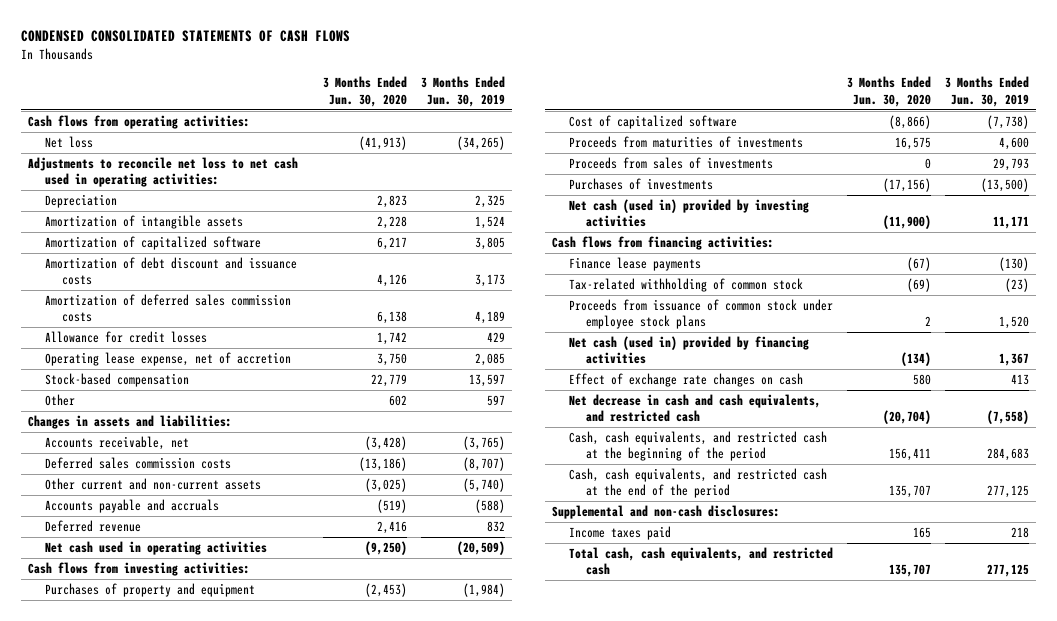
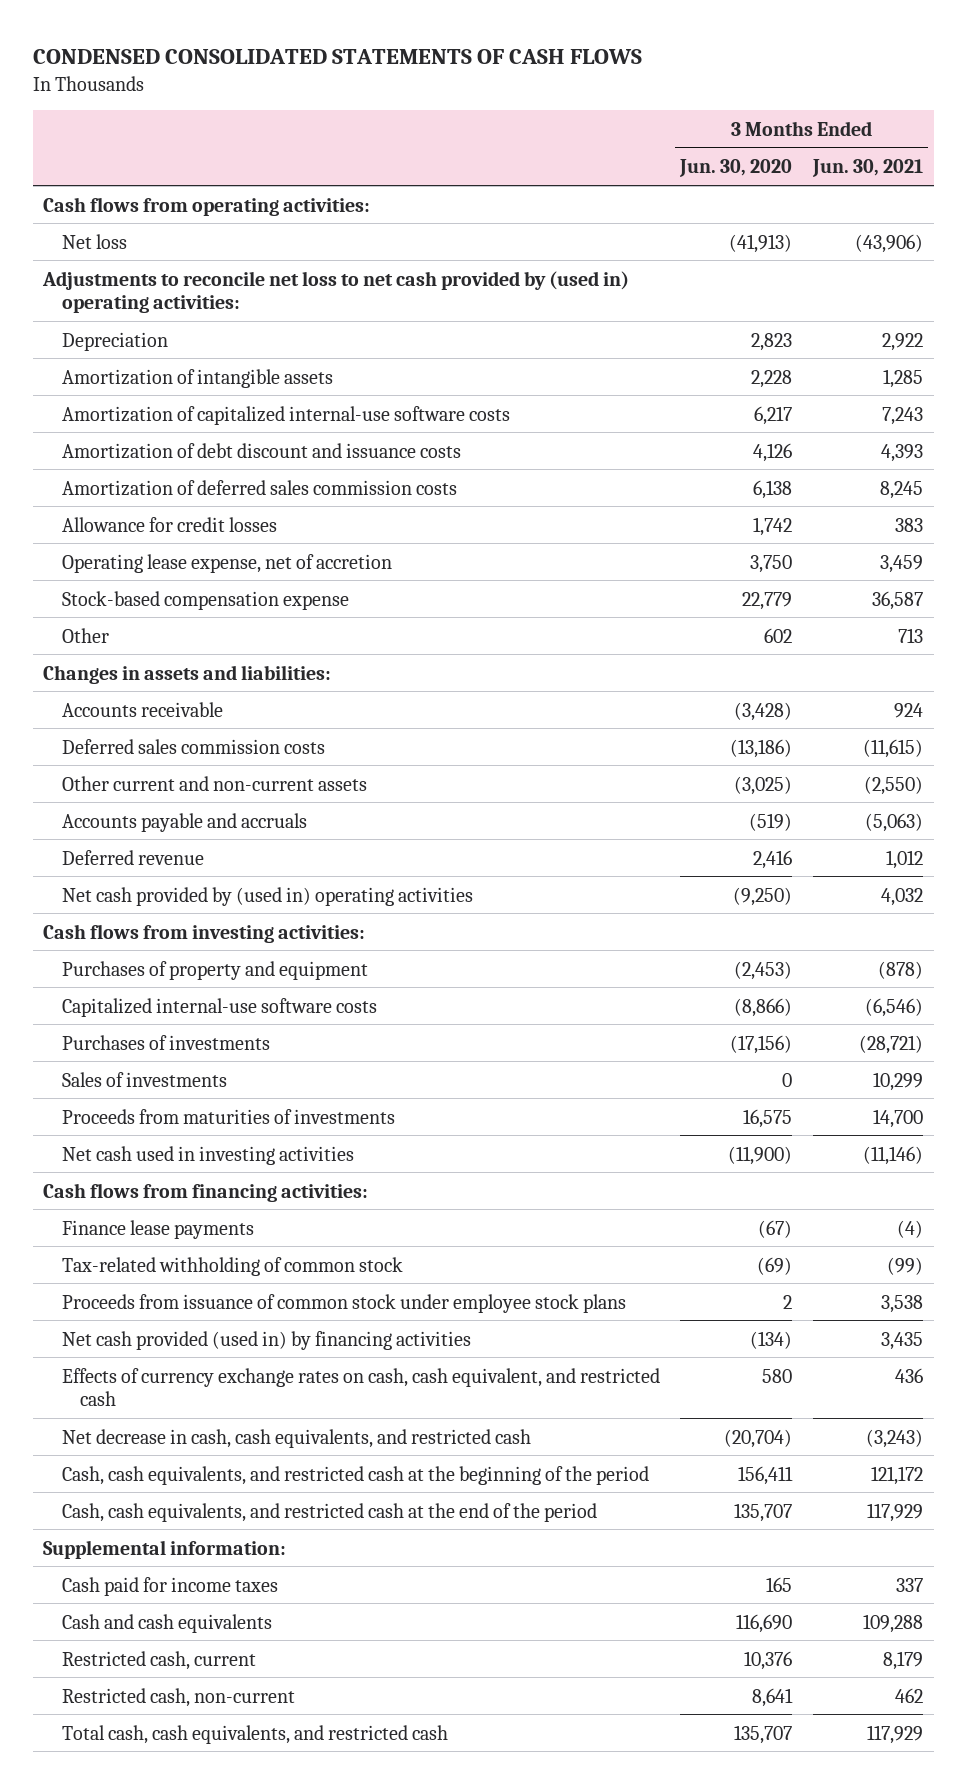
- | 3 Months Ended Jun. 30, 2020 | 3 Months Ended Jun. 30, 2019
+ | 3 Months Ended Jun. 30, 2020 | 3 Months Ended Jun. 30, 2021
- Adjustments to reconcile net loss to net cash used in operating activities:
+ Adjustments to reconcile net loss to net cash provided by (used in) operating activities:
- Amortization of capitalized software | 6,217 | 3,805
+ Amortization of capitalized internal-use software costs | 6,217 | 7,243
- Stock-based compensation | 22,779 | 13,597
+ Stock-based compensation expense | 22,779 | 36,587
- Accounts receivable, net | (3,428) | (3,765)
+ Accounts receivable | (3,428) | 924
- Net cash used in operating activities | (9,250) | (20,509)
+ Net cash provided by (used in) operating activities | (9,250) | 4,032
- Cost of capitalized software | (8,866) | (7,738)
- Proceeds from sales of investments | 0 | 29,793
+ Capitalized internal-use software costs | (8,866) | (6,546)
- Net cash (used in) provided by investing activities | (11,900) | 11,171
+ Sales of investments | 0 | 10,299
moved down: Proceeds from maturities of investments | 16,575 | 14,700
+ Net cash used in investing activities | (11,900) | (11,146)
- Net cash (used in) provided by financing activities | (134) | 1,367
- Effect of exchange rate changes on cash | 580 | 413
- Net decrease in cash and cash equivalents, and restricted cash | (20,704) | (7,558)
+ Net cash provided (used in) by financing activities | (134) | 3,435
+ Effects of currency exchange rates on cash, cash equivalent, and restricted cash | 580 | 436
+ Net decrease in cash, cash equivalents, and restricted cash | (20,704) | (3,243)
- Supplemental and non-cash disclosures:
- Income taxes paid | 165 | 218
+ Supplemental information:
+ Cash paid for income taxes | 165 | 337
+ Cash and cash equivalents | 116,690 | 109,288
+ Restricted cash, current | 10,376 | 8,179
+ Restricted cash, non-current | 8,641 | 462

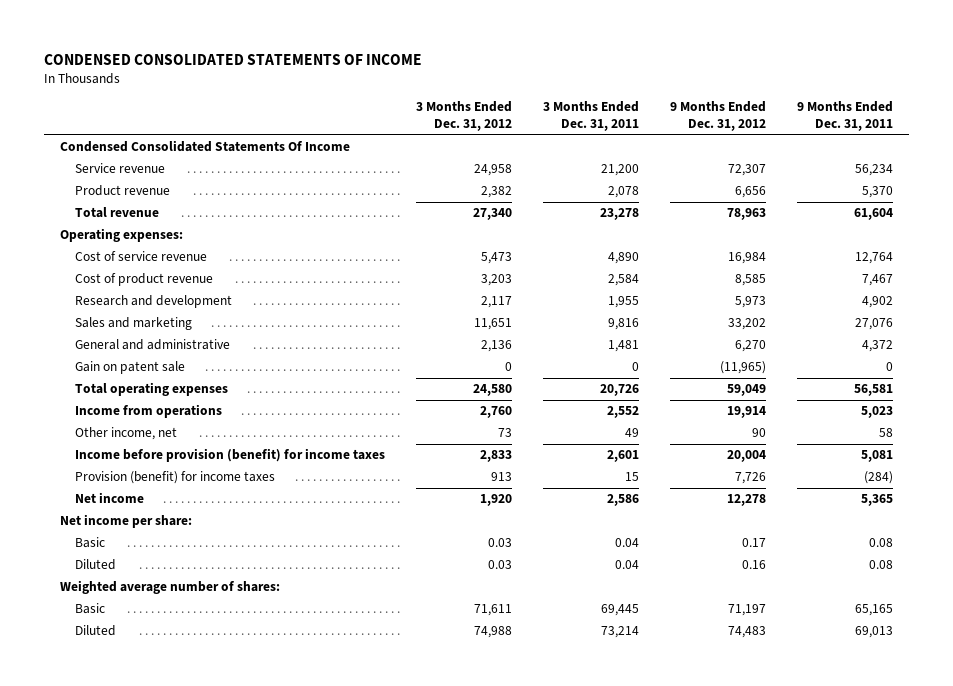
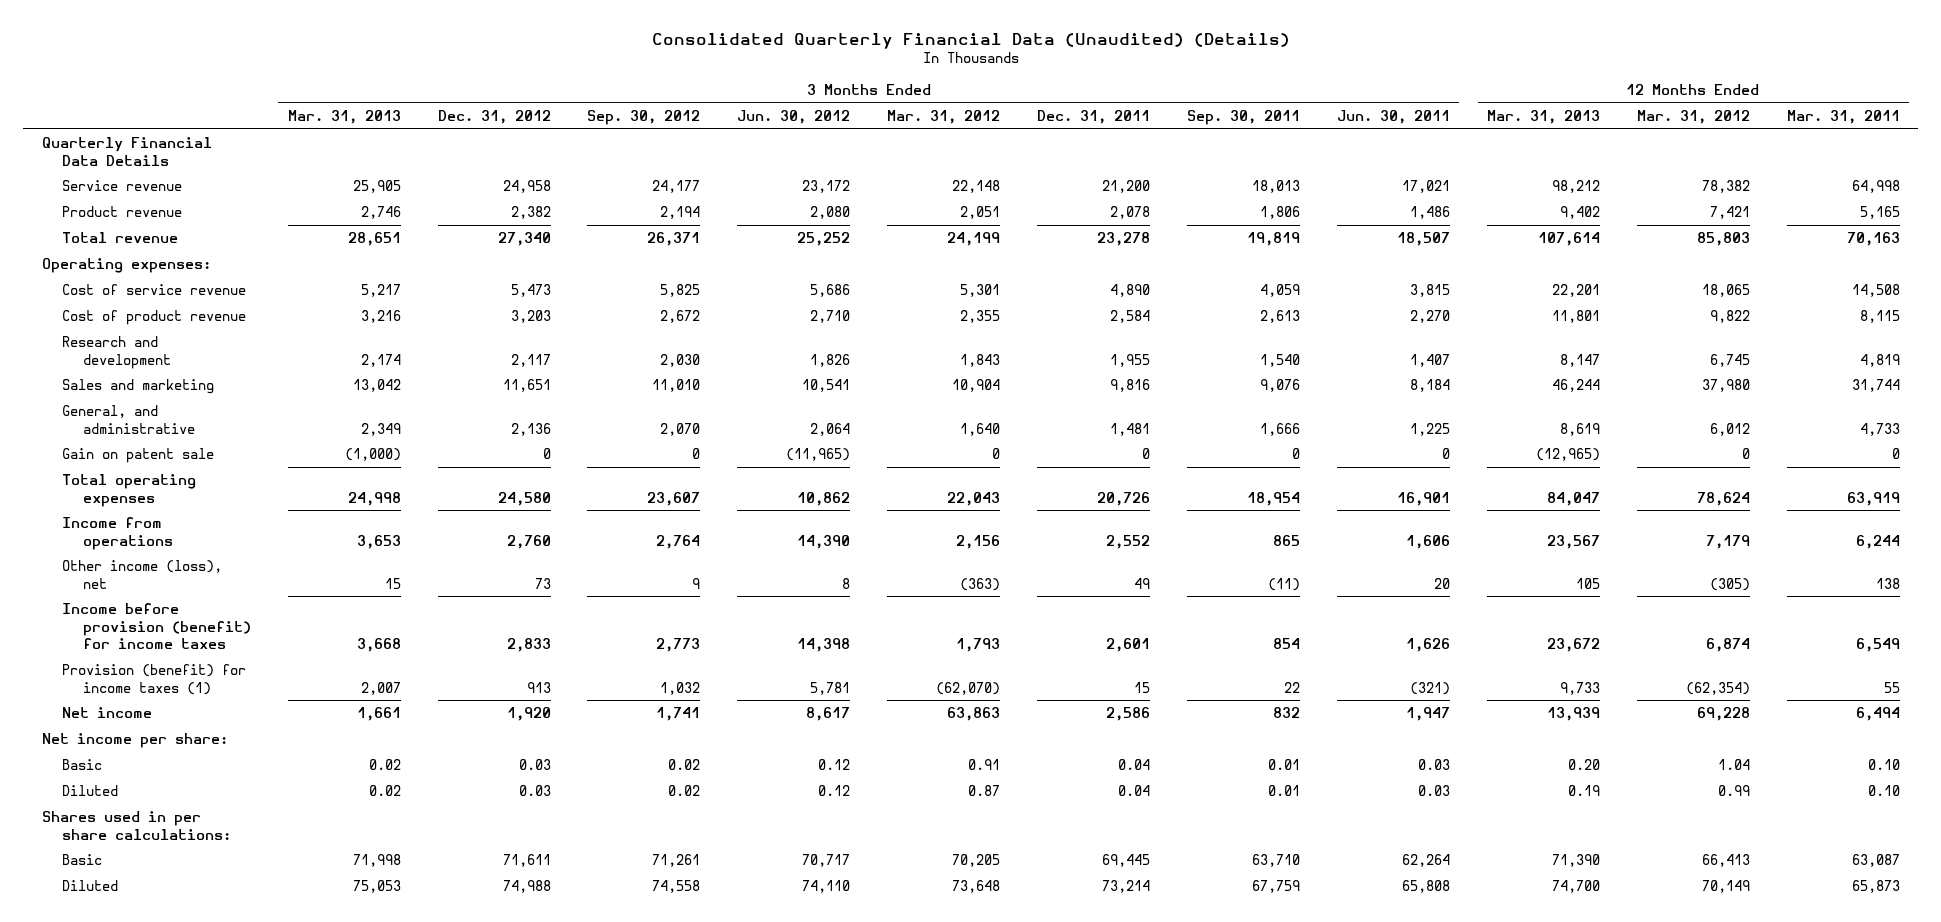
- CONDENSED CONSOLIDATED STATEMENTS OF INCOME
+ Consolidated Quarterly Financial Data (Unaudited) (Details)
- | 3 Months Ended Dec. 31, 2012 | 3 Months Ended Dec. 31, 2011 | 9 Months Ended Dec. 31, 2012 | 9 Months Ended Dec. 31, 2011
+ | 3 Months Ended Mar. 31, 2013 | 3 Months Ended Dec. 31, 2012 | 3 Months Ended Sep. 30, 2012 | 3 Months Ended Jun. 30, 2012 | 3 Months Ended Mar. 31, 2012 | 3 Months Ended Dec. 31, 2011 | 3 Months Ended Sep. 30, 2011 | 3 Months Ended Jun. 30, 2011 | 12 Months Ended Mar. 31, 2013 | 12 Months Ended Mar. 31, 2012 | 12 Months Ended Mar. 31, 2011
- Condensed Consolidated Statements Of Income
+ Quarterly Financial Data Details
- General and administrative | 2,136 | 1,481 | 6,270 | 4,372
+ General, and administrative | 2,349 | 2,136 | 2,070 | 2,064 | 1,640 | 1,481 | 1,666 | 1,225 | 8,619 | 6,012 | 4,733
- Other income, net | 73 | 49 | 90 | 58
+ Other income (loss), net | 15 | 73 | 9 | 8 | (363) | 49 | (11) | 20 | 105 | (305) | 138
- Provision (benefit) for income taxes | 913 | 15 | 7,726 | (284)
+ Provision (benefit) for income taxes (1) | 2,007 | 913 | 1,032 | 5,781 | (62,070) | 15 | 22 | (321) | 9,733 | (62,354) | 55
- Weighted average number of shares:
+ Shares used in per share calculations:

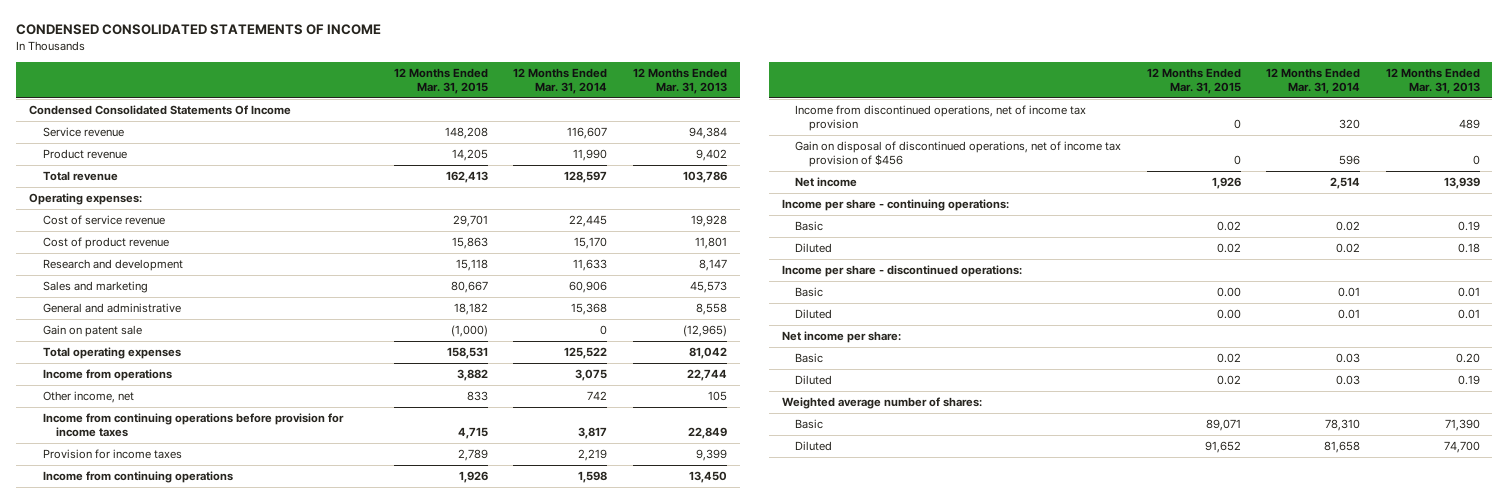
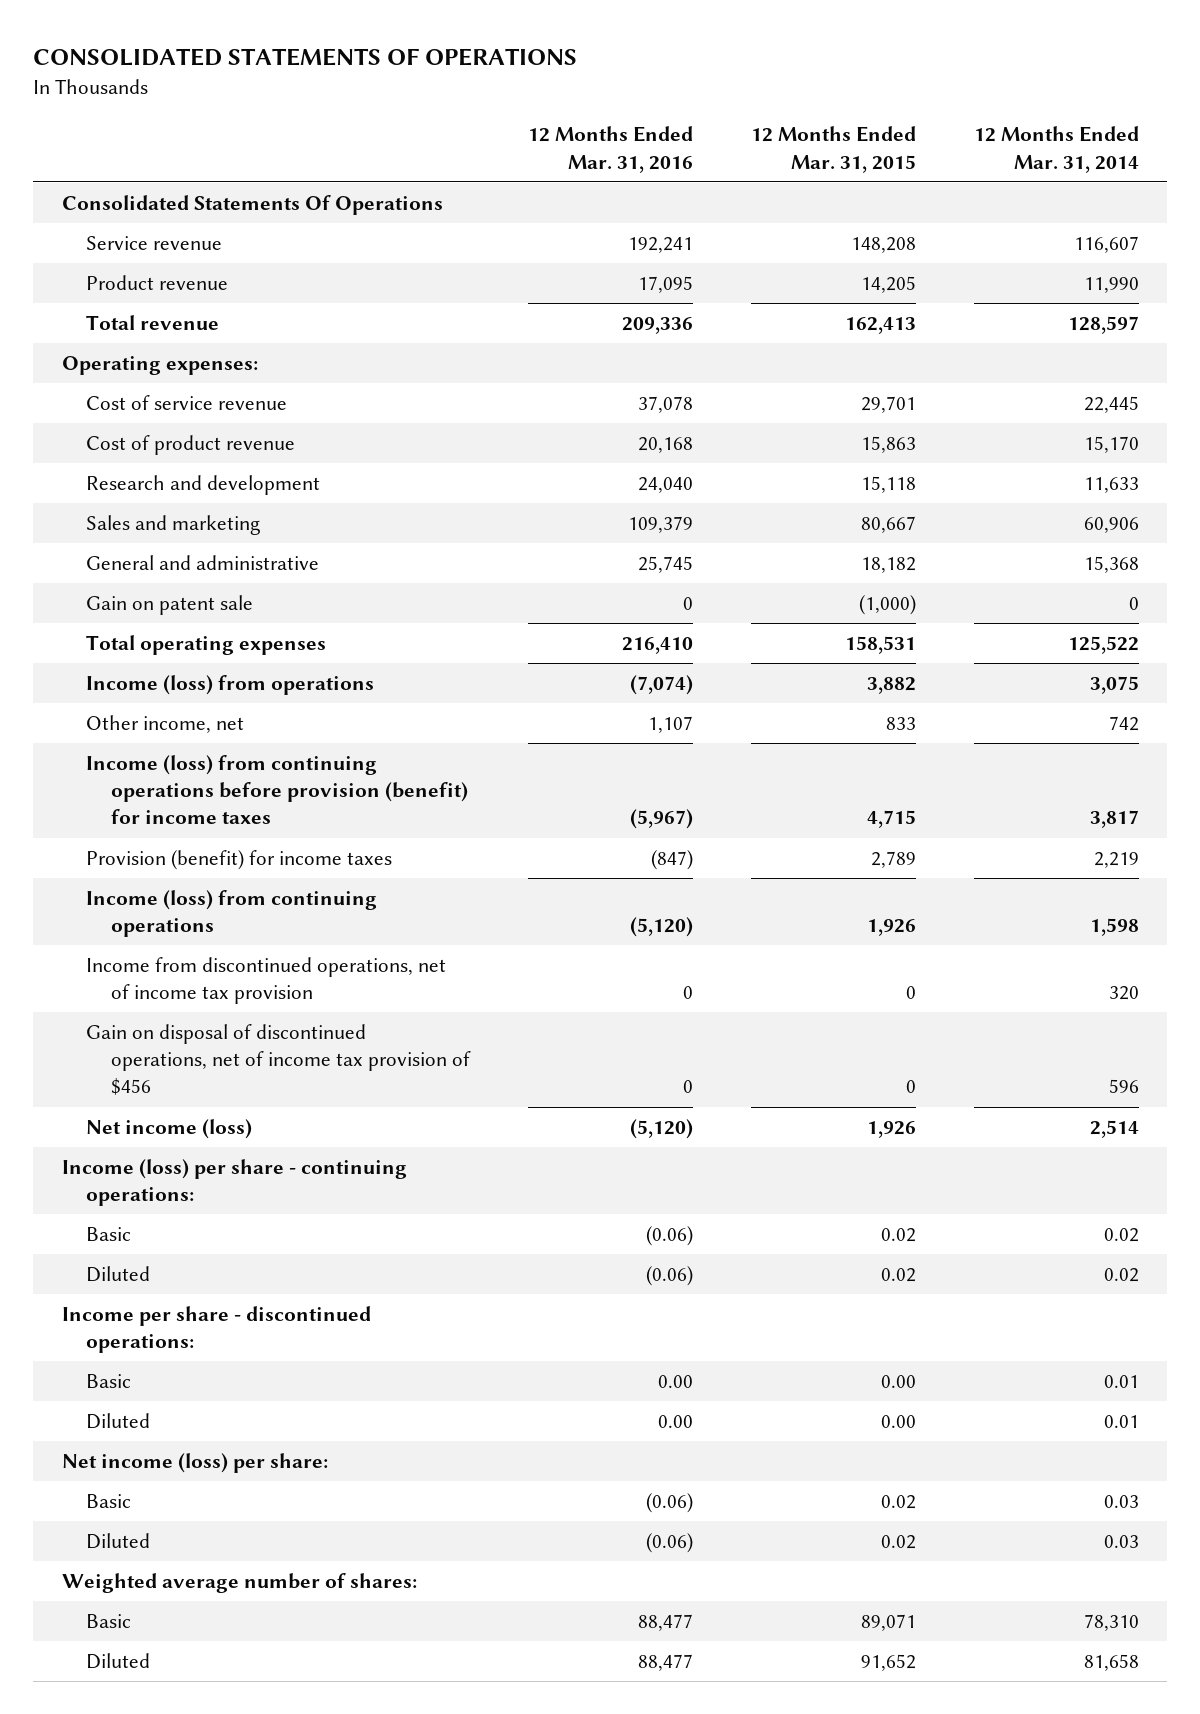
- CONDENSED CONSOLIDATED STATEMENTS OF INCOME
+ CONSOLIDATED STATEMENTS OF OPERATIONS
- | 12 Months Ended Mar. 31, 2015 | 12 Months Ended Mar. 31, 2014 | 12 Months Ended Mar. 31, 2013
+ | 12 Months Ended Mar. 31, 2016 | 12 Months Ended Mar. 31, 2015 | 12 Months Ended Mar. 31, 2014
- Condensed Consolidated Statements Of Income
+ Consolidated Statements Of Operations
- Income from operations | 3,882 | 3,075 | 22,744
+ Income (loss) from operations | (7,074) | 3,882 | 3,075
- Income from continuing operations before provision for income taxes | 4,715 | 3,817 | 22,849
- Provision for income taxes | 2,789 | 2,219 | 9,399
- Income from continuing operations | 1,926 | 1,598 | 13,450
+ Income (loss) from continuing operations before provision (benefit) for income taxes | (5,967) | 4,715 | 3,817
+ Provision (benefit) for income taxes | (847) | 2,789 | 2,219
+ Income (loss) from continuing operations | (5,120) | 1,926 | 1,598
- Net income | 1,926 | 2,514 | 13,939
- Income per share - continuing operations:
+ Net income (loss) | (5,120) | 1,926 | 2,514
+ Income (loss) per share - continuing operations:
- Net income per share:
+ Net income (loss) per share:

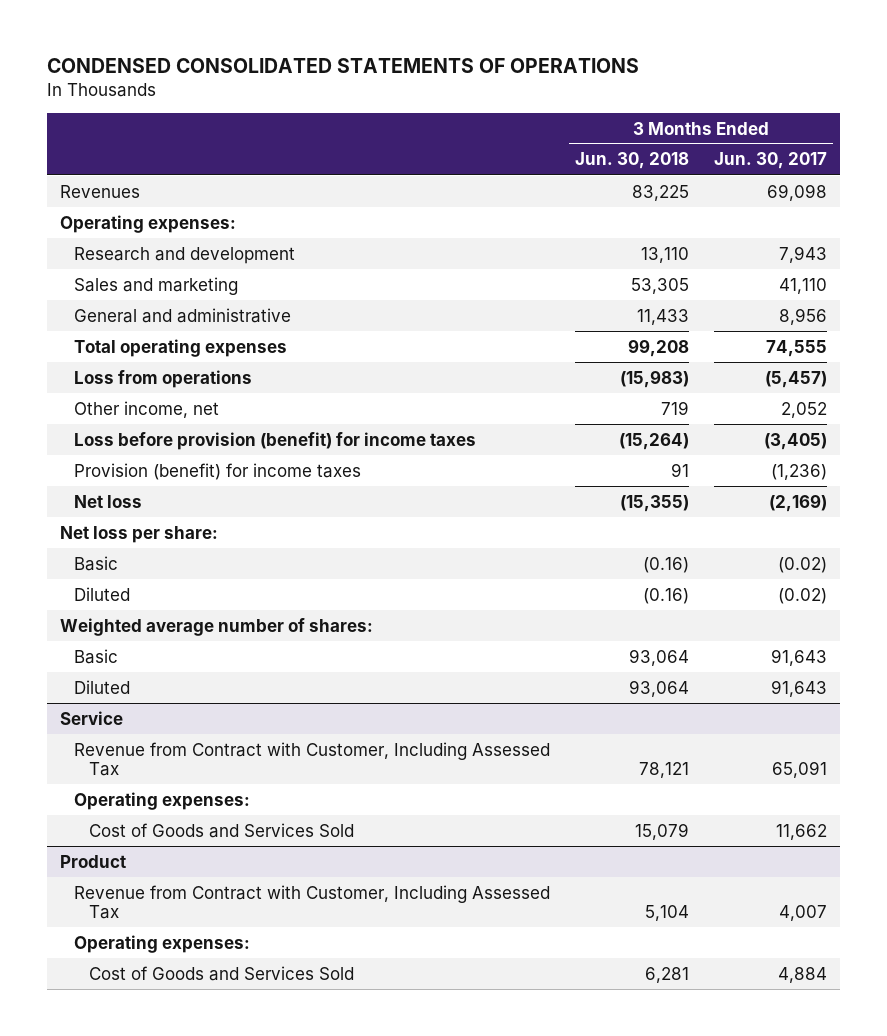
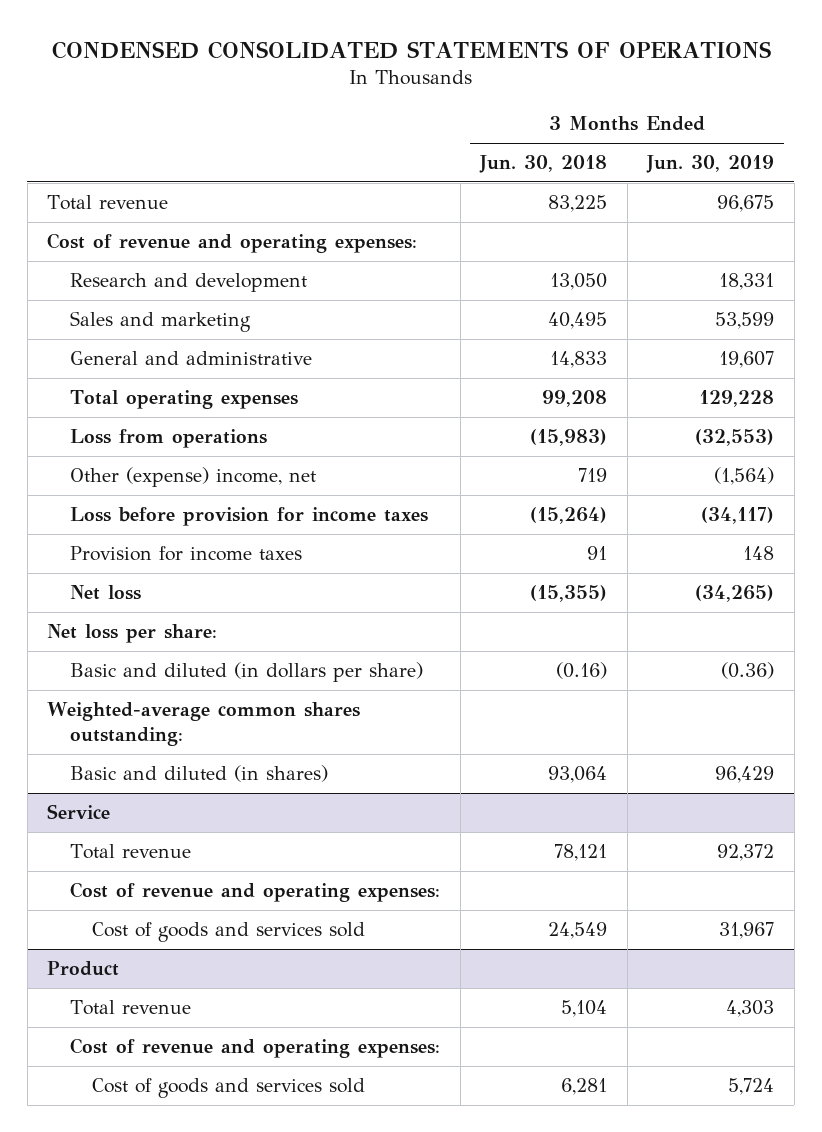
- | 3 Months Ended Jun. 30, 2018 | 3 Months Ended Jun. 30, 2017
+ | 3 Months Ended Jun. 30, 2018 | 3 Months Ended Jun. 30, 2019
- Revenues | 83,225 | 69,098
- Operating expenses:
- Research and development | 13,110 | 7,943
- Sales and marketing | 53,305 | 41,110
- General and administrative | 11,433 | 8,956
+ Total revenue | 83,225 | 96,675
+ Cost of revenue and operating expenses:
+ Research and development | 13,050 | 18,331
+ Sales and marketing | 40,495 | 53,599
+ General and administrative | 14,833 | 19,607
- Other income, net | 719 | 2,052
- Loss before provision (benefit) for income taxes | (15,264) | (3,405)
- Provision (benefit) for income taxes | 91 | (1,236)
+ Other (expense) income, net | 719 | (1,564)
+ Loss before provision for income taxes | (15,264) | (34,117)
+ Provision for income taxes | 91 | 148
- Basic | (0.16) | (0.02)
- Diluted | (0.16) | (0.02)
- Weighted average number of shares:
- Basic | 93,064 | 91,643
- Diluted | 93,064 | 91,643
+ Basic and diluted (in dollars per share) | (0.16) | (0.36)
+ Weighted-average common shares outstanding:
+ Basic and diluted (in shares) | 93,064 | 96,429
@ Service
- Revenue from Contract with Customer, Including Assessed Tax | 78,121 | 65,091
- Operating expenses:
- Cost of Goods and Services Sold | 15,079 | 11,662
+ Total revenue | 78,121 | 92,372
+ Cost of revenue and operating expenses:
+ Cost of goods and services sold | 24,549 | 31,967
@ Product
- Revenue from Contract with Customer, Including Assessed Tax | 5,104 | 4,007
- Operating expenses:
- Cost of Goods and Services Sold | 6,281 | 4,884
+ Total revenue | 5,104 | 4,303
+ Cost of revenue and operating expenses:
+ Cost of goods and services sold | 6,281 | 5,724

